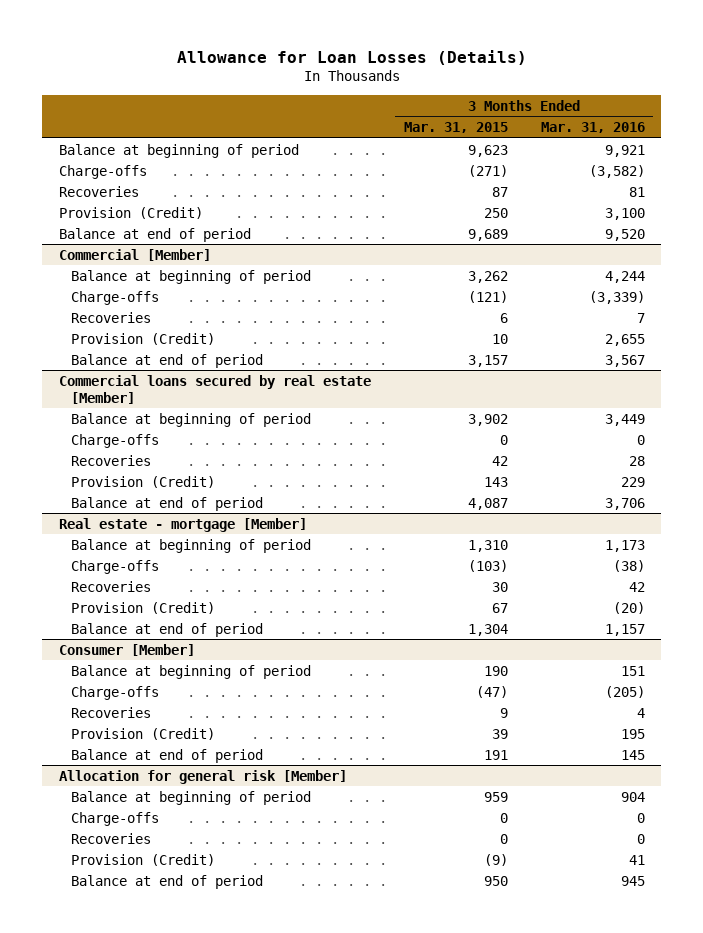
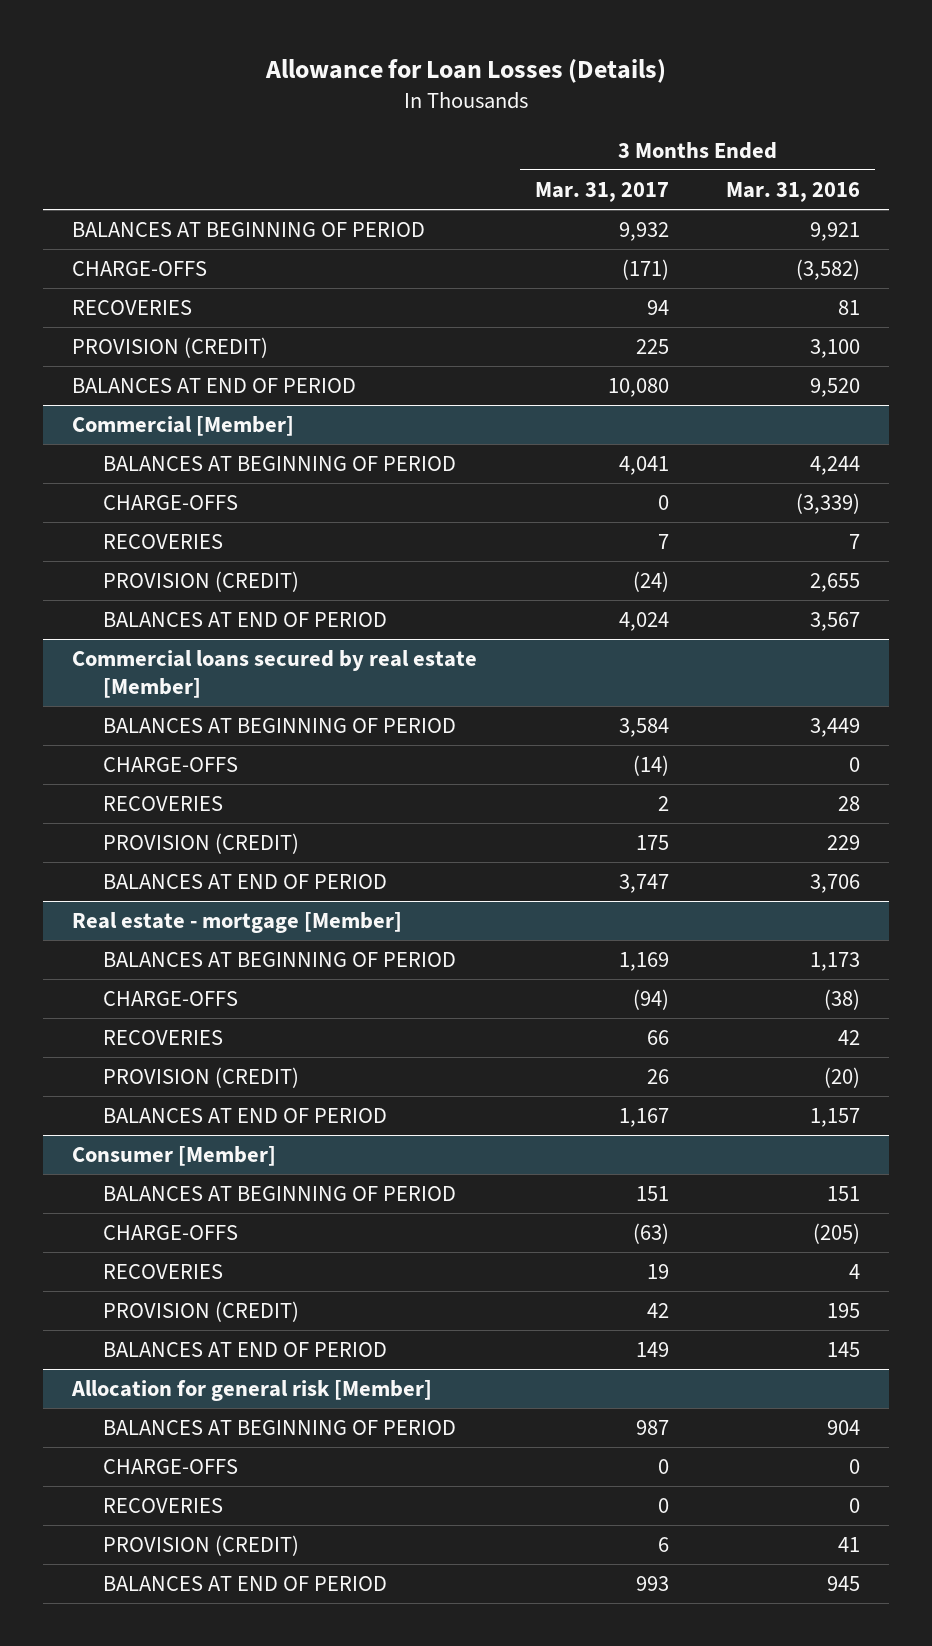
- | 3 Months Ended Mar. 31, 2015 | 3 Months Ended Mar. 31, 2016
+ | 3 Months Ended Mar. 31, 2017 | 3 Months Ended Mar. 31, 2016
- Balance at beginning of period | 9,623 | 9,921
- Charge-offs | (271) | (3,582)
- Recoveries | 87 | 81
- Provision (Credit) | 250 | 3,100
- Balance at end of period | 9,689 | 9,520
+ BALANCES AT BEGINNING OF PERIOD | 9,932 | 9,921
+ CHARGE-OFFS | (171) | (3,582)
+ RECOVERIES | 94 | 81
+ PROVISION (CREDIT) | 225 | 3,100
+ BALANCES AT END OF PERIOD | 10,080 | 9,520
@ Commercial [Member]
- Balance at beginning of period | 3,262 | 4,244
- Charge-offs | (121) | (3,339)
- Recoveries | 6 | 7
- Provision (Credit) | 10 | 2,655
- Balance at end of period | 3,157 | 3,567
+ BALANCES AT BEGINNING OF PERIOD | 4,041 | 4,244
+ CHARGE-OFFS | 0 | (3,339)
+ RECOVERIES | 7 | 7
+ PROVISION (CREDIT) | (24) | 2,655
+ BALANCES AT END OF PERIOD | 4,024 | 3,567
@ Commercial loans secured by real estate [Member]
- Balance at beginning of period | 3,902 | 3,449
- Charge-offs | 0 | 0
- Recoveries | 42 | 28
- Provision (Credit) | 143 | 229
- Balance at end of period | 4,087 | 3,706
+ BALANCES AT BEGINNING OF PERIOD | 3,584 | 3,449
+ CHARGE-OFFS | (14) | 0
+ RECOVERIES | 2 | 28
+ PROVISION (CREDIT) | 175 | 229
+ BALANCES AT END OF PERIOD | 3,747 | 3,706
@ Real estate - mortgage [Member]
- Balance at beginning of period | 1,310 | 1,173
- Charge-offs | (103) | (38)
- Recoveries | 30 | 42
- Provision (Credit) | 67 | (20)
- Balance at end of period | 1,304 | 1,157
+ BALANCES AT BEGINNING OF PERIOD | 1,169 | 1,173
+ CHARGE-OFFS | (94) | (38)
+ RECOVERIES | 66 | 42
+ PROVISION (CREDIT) | 26 | (20)
+ BALANCES AT END OF PERIOD | 1,167 | 1,157
@ Consumer [Member]
- Balance at beginning of period | 190 | 151
- Charge-offs | (47) | (205)
- Recoveries | 9 | 4
- Provision (Credit) | 39 | 195
- Balance at end of period | 191 | 145
+ BALANCES AT BEGINNING OF PERIOD | 151 | 151
+ CHARGE-OFFS | (63) | (205)
+ RECOVERIES | 19 | 4
+ PROVISION (CREDIT) | 42 | 195
+ BALANCES AT END OF PERIOD | 149 | 145
@ Allocation for general risk [Member]
- Balance at beginning of period | 959 | 904
- Charge-offs | 0 | 0
- Recoveries | 0 | 0
- Provision (Credit) | (9) | 41
- Balance at end of period | 950 | 945
+ BALANCES AT BEGINNING OF PERIOD | 987 | 904
+ CHARGE-OFFS | 0 | 0
+ RECOVERIES | 0 | 0
+ PROVISION (CREDIT) | 6 | 41
+ BALANCES AT END OF PERIOD | 993 | 945

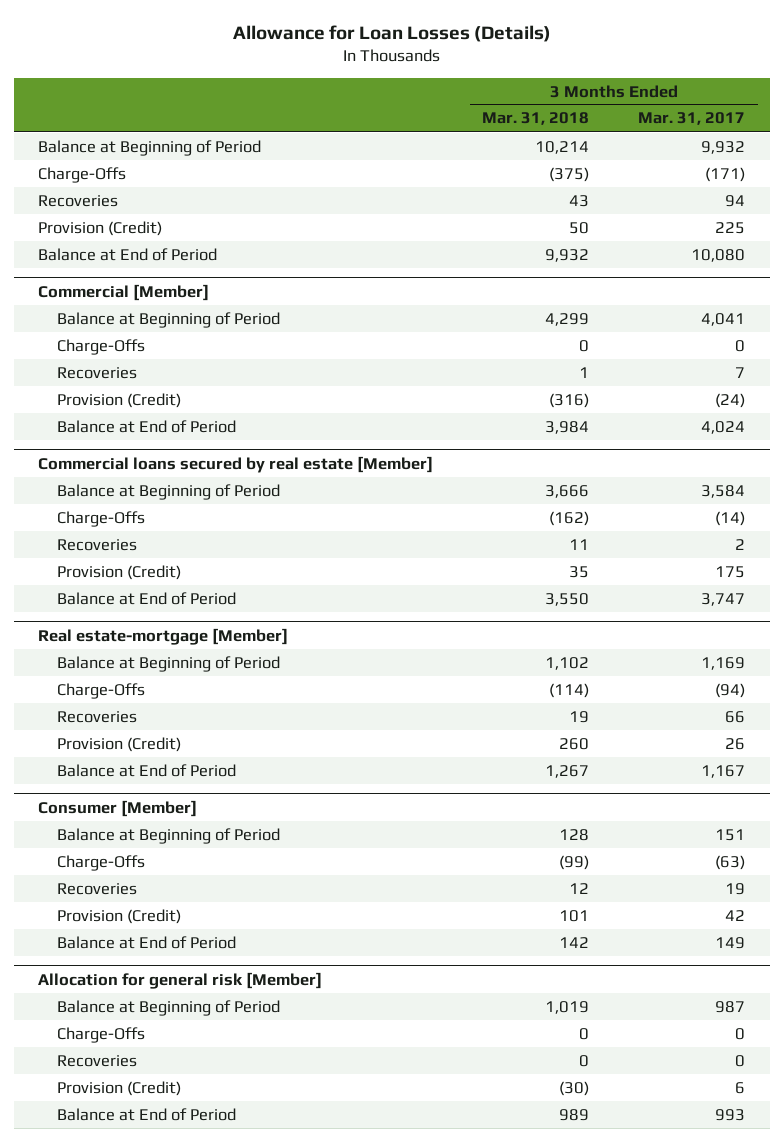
- | 3 Months Ended Mar. 31, 2017 | 3 Months Ended Mar. 31, 2016
+ | 3 Months Ended Mar. 31, 2018 | 3 Months Ended Mar. 31, 2017
- BALANCES AT BEGINNING OF PERIOD | 9,932 | 9,921
- CHARGE-OFFS | (171) | (3,582)
- RECOVERIES | 94 | 81
- PROVISION (CREDIT) | 225 | 3,100
- BALANCES AT END OF PERIOD | 10,080 | 9,520
+ Balance at Beginning of Period | 10,214 | 9,932
+ Charge-Offs | (375) | (171)
+ Recoveries | 43 | 94
+ Provision (Credit) | 50 | 225
+ Balance at End of Period | 9,932 | 10,080
@ Commercial [Member]
- BALANCES AT BEGINNING OF PERIOD | 4,041 | 4,244
- CHARGE-OFFS | 0 | (3,339)
- RECOVERIES | 7 | 7
- PROVISION (CREDIT) | (24) | 2,655
- BALANCES AT END OF PERIOD | 4,024 | 3,567
+ Balance at Beginning of Period | 4,299 | 4,041
+ Charge-Offs | 0 | 0
+ Recoveries | 1 | 7
+ Provision (Credit) | (316) | (24)
+ Balance at End of Period | 3,984 | 4,024
@ Commercial loans secured by real estate [Member]
- BALANCES AT BEGINNING OF PERIOD | 3,584 | 3,449
- CHARGE-OFFS | (14) | 0
- RECOVERIES | 2 | 28
- PROVISION (CREDIT) | 175 | 229
- BALANCES AT END OF PERIOD | 3,747 | 3,706
- Real estate - mortgage [Member]
- BALANCES AT BEGINNING OF PERIOD | 1,169 | 1,173
- CHARGE-OFFS | (94) | (38)
- RECOVERIES | 66 | 42
- PROVISION (CREDIT) | 26 | (20)
- BALANCES AT END OF PERIOD | 1,167 | 1,157
@ Commercial loans secured by real estate [Member]
+ Balance at Beginning of Period | 3,666 | 3,584
+ Charge-Offs | (162) | (14)
+ Recoveries | 11 | 2
+ Provision (Credit) | 35 | 175
+ Balance at End of Period | 3,550 | 3,747
+ Real estate-mortgage [Member]
+ Balance at Beginning of Period | 1,102 | 1,169
+ Charge-Offs | (114) | (94)
+ Recoveries | 19 | 66
+ Provision (Credit) | 260 | 26
+ Balance at End of Period | 1,267 | 1,167
@ Consumer [Member]
- BALANCES AT BEGINNING OF PERIOD | 151 | 151
- CHARGE-OFFS | (63) | (205)
- RECOVERIES | 19 | 4
- PROVISION (CREDIT) | 42 | 195
- BALANCES AT END OF PERIOD | 149 | 145
+ Balance at Beginning of Period | 128 | 151
+ Charge-Offs | (99) | (63)
+ Recoveries | 12 | 19
+ Provision (Credit) | 101 | 42
+ Balance at End of Period | 142 | 149
@ Allocation for general risk [Member]
- BALANCES AT BEGINNING OF PERIOD | 987 | 904
- CHARGE-OFFS | 0 | 0
- RECOVERIES | 0 | 0
- PROVISION (CREDIT) | 6 | 41
- BALANCES AT END OF PERIOD | 993 | 945
+ Balance at Beginning of Period | 1,019 | 987
+ Charge-Offs | 0 | 0
+ Recoveries | 0 | 0
+ Provision (Credit) | (30) | 6
+ Balance at End of Period | 989 | 993

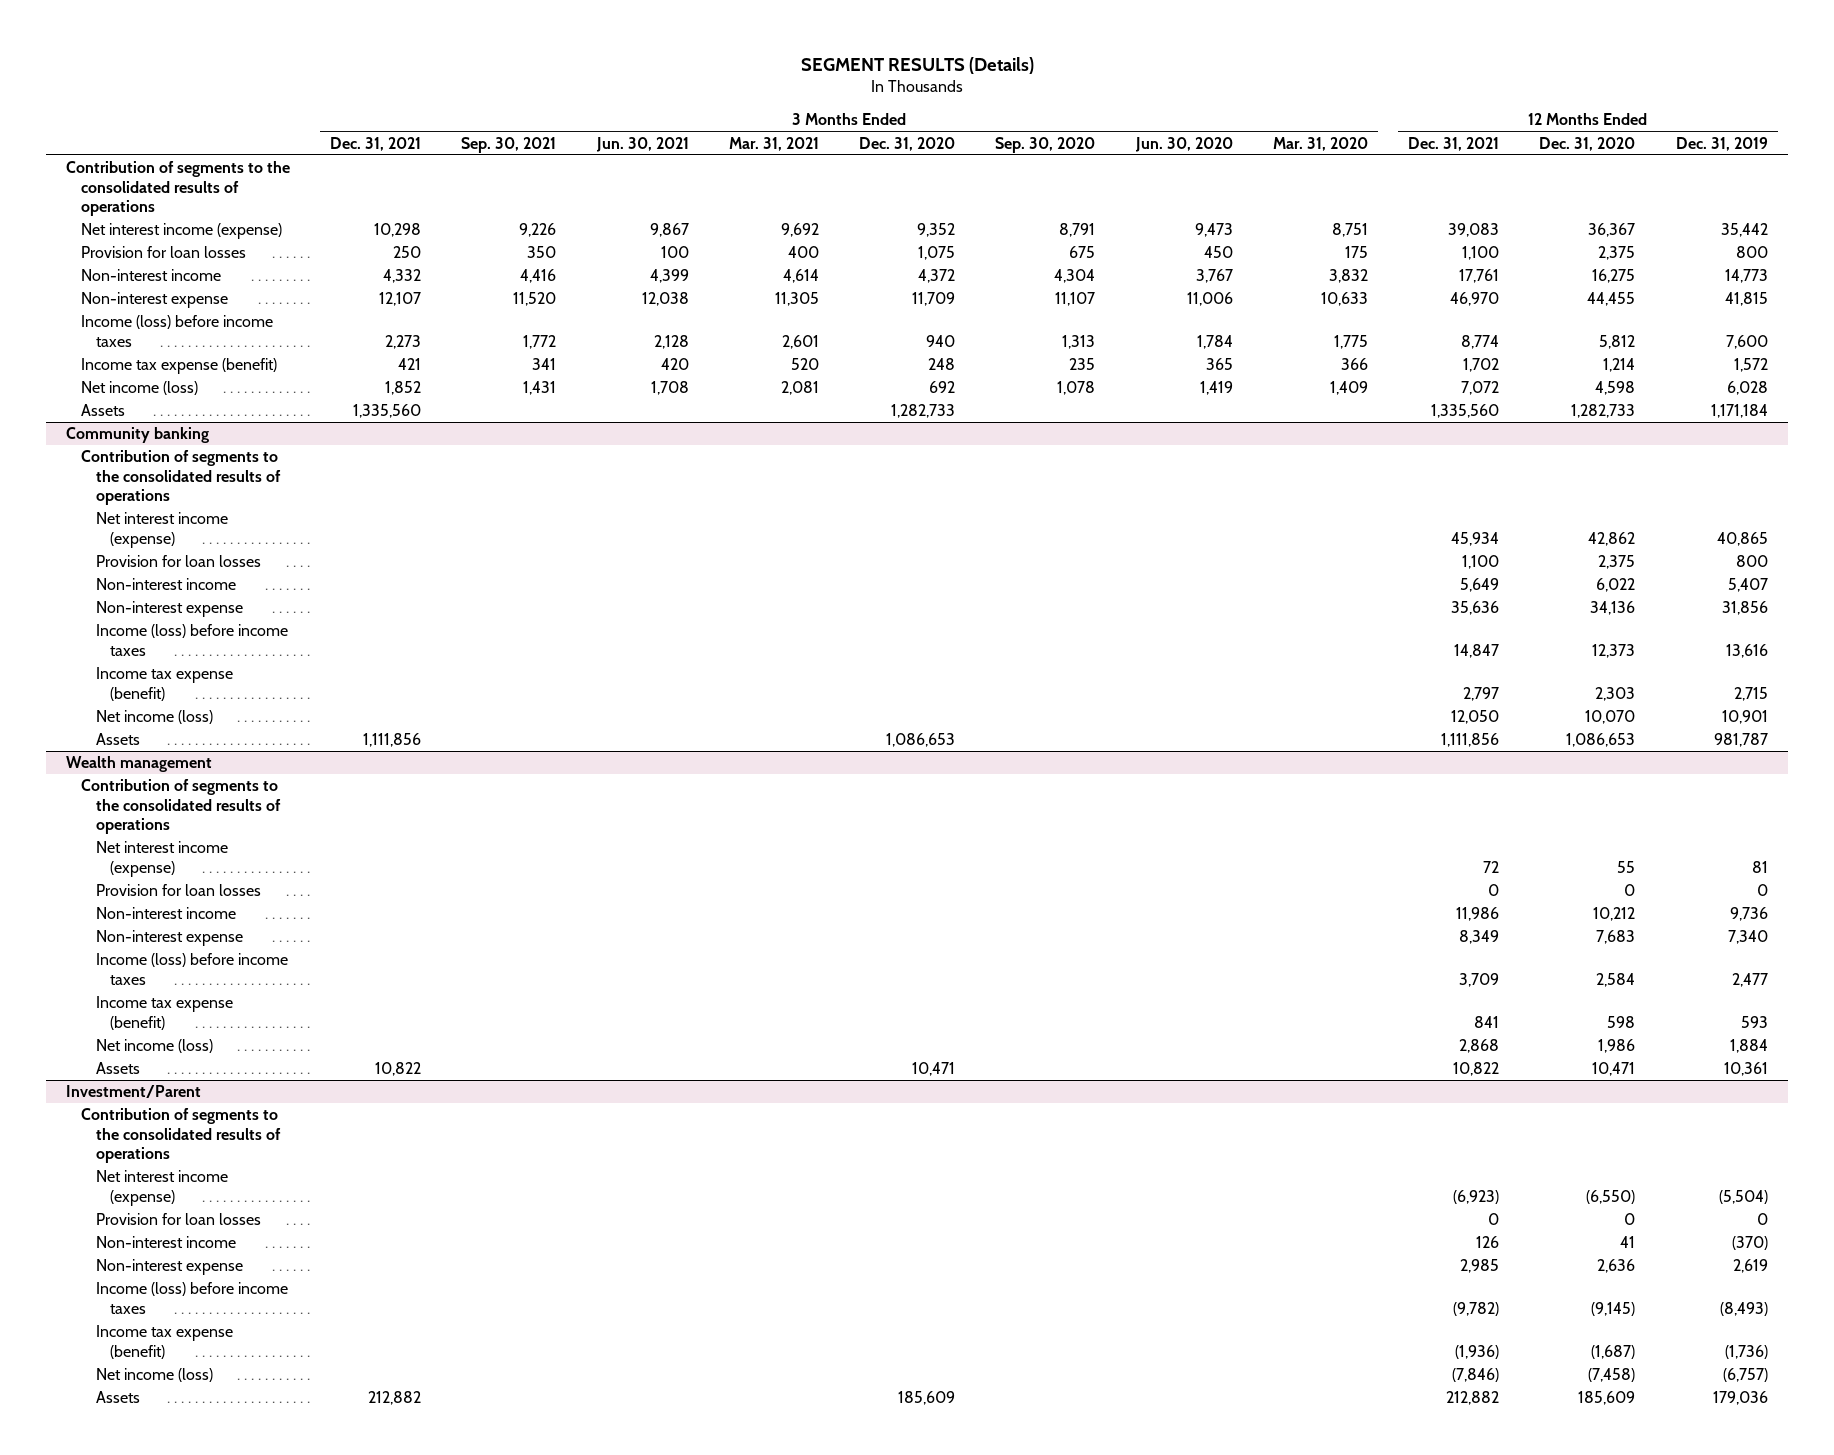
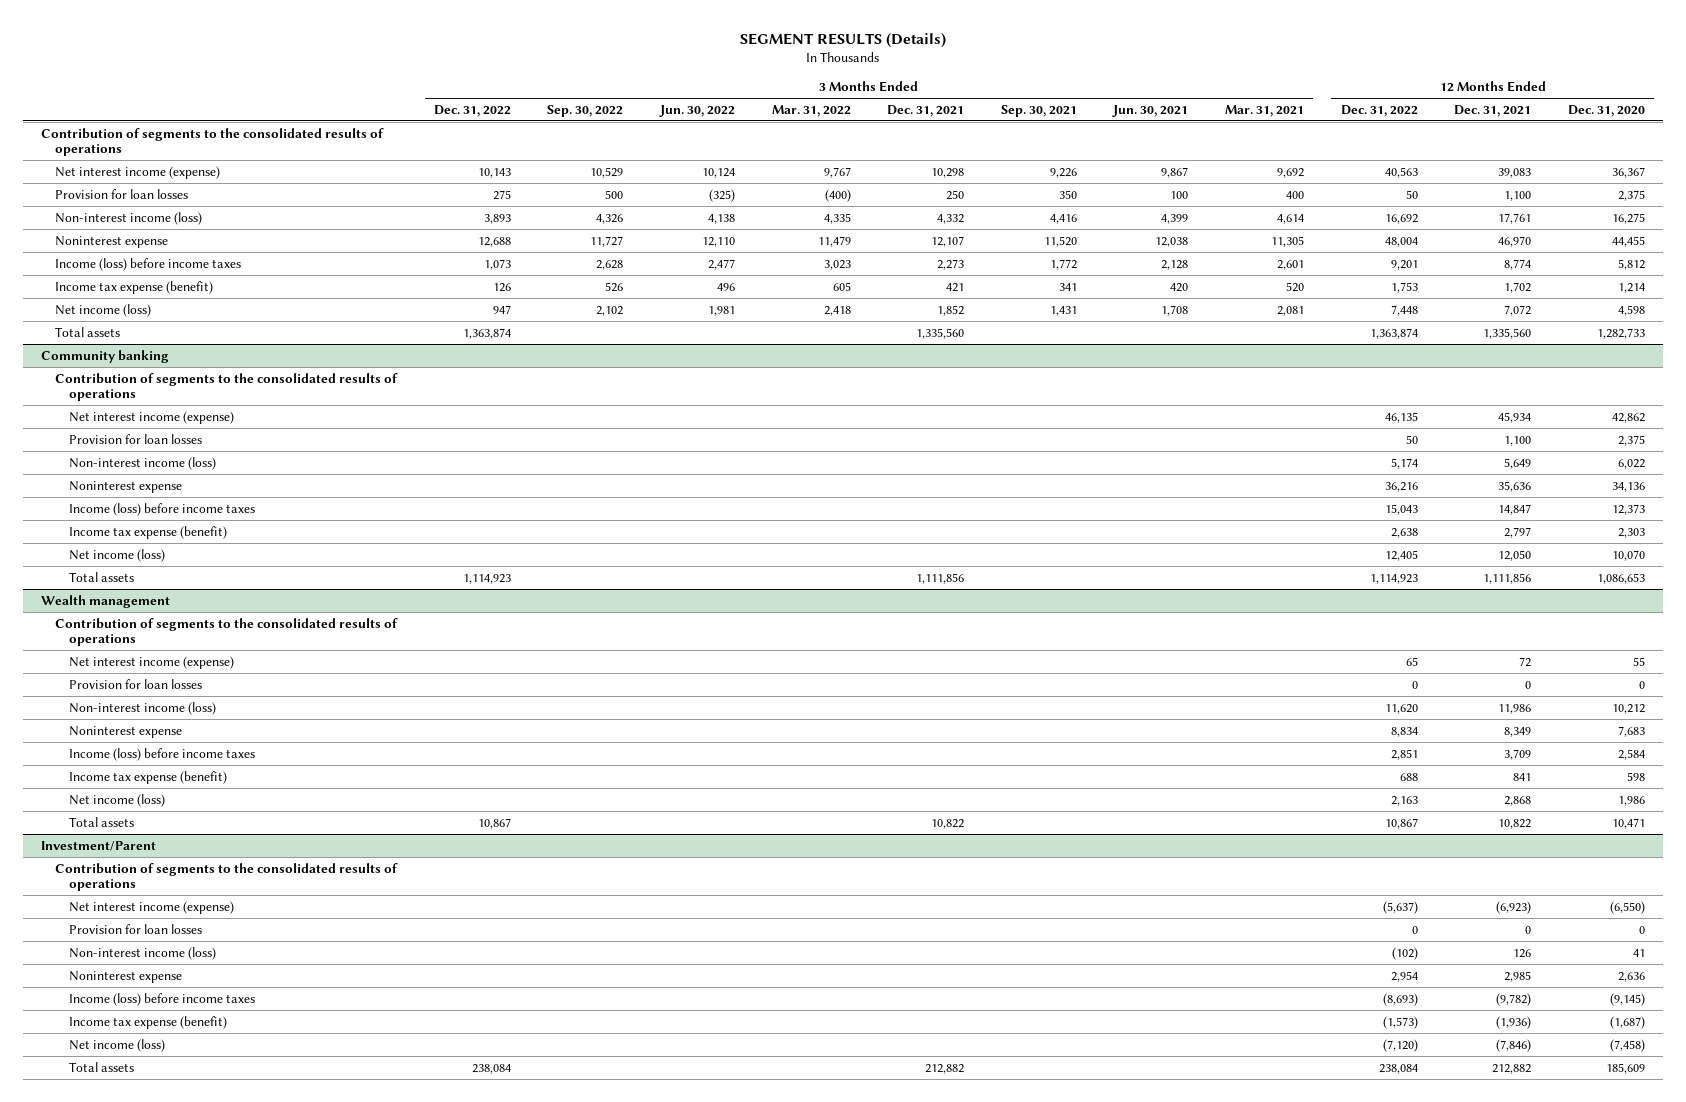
- | 3 Months Ended Dec. 31, 2021 | 3 Months Ended Sep. 30, 2021 | 3 Months Ended Jun. 30, 2021 | 3 Months Ended Mar. 31, 2021 | 3 Months Ended Dec. 31, 2020 | 3 Months Ended Sep. 30, 2020 | 3 Months Ended Jun. 30, 2020 | 3 Months Ended Mar. 31, 2020 | 12 Months Ended Dec. 31, 2021 | 12 Months Ended Dec. 31, 2020 | 12 Months Ended Dec. 31, 2019
+ | 3 Months Ended Dec. 31, 2022 | 3 Months Ended Sep. 30, 2022 | 3 Months Ended Jun. 30, 2022 | 3 Months Ended Mar. 31, 2022 | 3 Months Ended Dec. 31, 2021 | 3 Months Ended Sep. 30, 2021 | 3 Months Ended Jun. 30, 2021 | 3 Months Ended Mar. 31, 2021 | 12 Months Ended Dec. 31, 2022 | 12 Months Ended Dec. 31, 2021 | 12 Months Ended Dec. 31, 2020
- Non-interest income | 4,332 | 4,416 | 4,399 | 4,614 | 4,372 | 4,304 | 3,767 | 3,832 | 17,761 | 16,275 | 14,773
- Non-interest expense | 12,107 | 11,520 | 12,038 | 11,305 | 11,709 | 11,107 | 11,006 | 10,633 | 46,970 | 44,455 | 41,815
+ Non-interest income (loss) | 3,893 | 4,326 | 4,138 | 4,335 | 4,332 | 4,416 | 4,399 | 4,614 | 16,692 | 17,761 | 16,275
+ Noninterest expense | 12,688 | 11,727 | 12,110 | 11,479 | 12,107 | 11,520 | 12,038 | 11,305 | 48,004 | 46,970 | 44,455
- Assets | 1,335,560 | | | | 1,282,733 | | | | 1,335,560 | 1,282,733 | 1,171,184
+ Total assets | 1,363,874 | | | | 1,335,560 | | | | 1,363,874 | 1,335,560 | 1,282,733
@ Community banking
- Non-interest income | | | | | | | | | 5,649 | 6,022 | 5,407
- Non-interest expense | | | | | | | | | 35,636 | 34,136 | 31,856
+ Non-interest income (loss) | | | | | | | | | 5,174 | 5,649 | 6,022
+ Noninterest expense | | | | | | | | | 36,216 | 35,636 | 34,136
- Assets | 1,111,856 | | | | 1,086,653 | | | | 1,111,856 | 1,086,653 | 981,787
+ Total assets | 1,114,923 | | | | 1,111,856 | | | | 1,114,923 | 1,111,856 | 1,086,653
@ Wealth management
- Non-interest income | | | | | | | | | 11,986 | 10,212 | 9,736
- Non-interest expense | | | | | | | | | 8,349 | 7,683 | 7,340
+ Non-interest income (loss) | | | | | | | | | 11,620 | 11,986 | 10,212
+ Noninterest expense | | | | | | | | | 8,834 | 8,349 | 7,683
- Assets | 10,822 | | | | 10,471 | | | | 10,822 | 10,471 | 10,361
+ Total assets | 10,867 | | | | 10,822 | | | | 10,867 | 10,822 | 10,471
@ Investment/Parent
- Non-interest income | | | | | | | | | 126 | 41 | (370)
- Non-interest expense | | | | | | | | | 2,985 | 2,636 | 2,619
+ Non-interest income (loss) | | | | | | | | | (102) | 126 | 41
+ Noninterest expense | | | | | | | | | 2,954 | 2,985 | 2,636
- Assets | 212,882 | | | | 185,609 | | | | 212,882 | 185,609 | 179,036
+ Total assets | 238,084 | | | | 212,882 | | | | 238,084 | 212,882 | 185,609

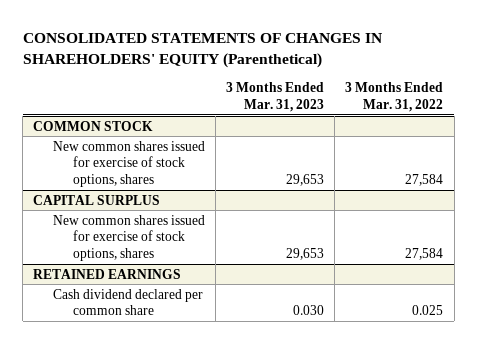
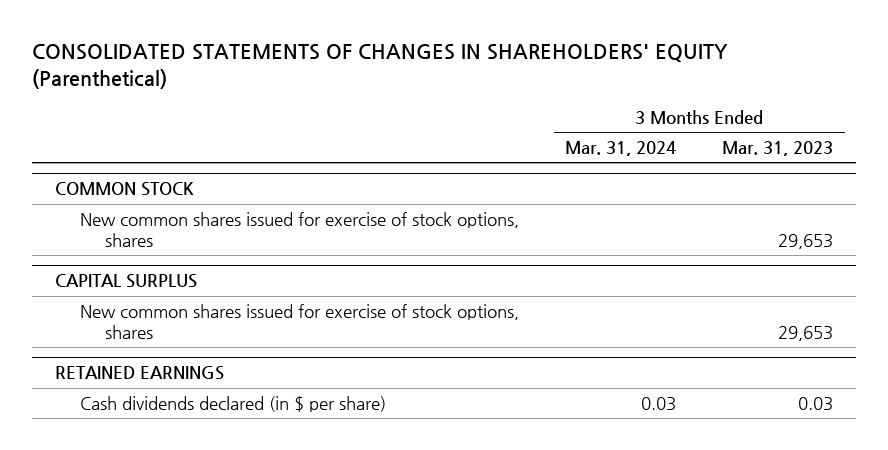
- | 3 Months Ended Mar. 31, 2023 | 3 Months Ended Mar. 31, 2022
+ | 3 Months Ended Mar. 31, 2024 | 3 Months Ended Mar. 31, 2023
@ RETAINED EARNINGS
- Cash dividend declared per common share | 0.030 | 0.025
+ Cash dividends declared (in $ per share) | 0.03 | 0.03

